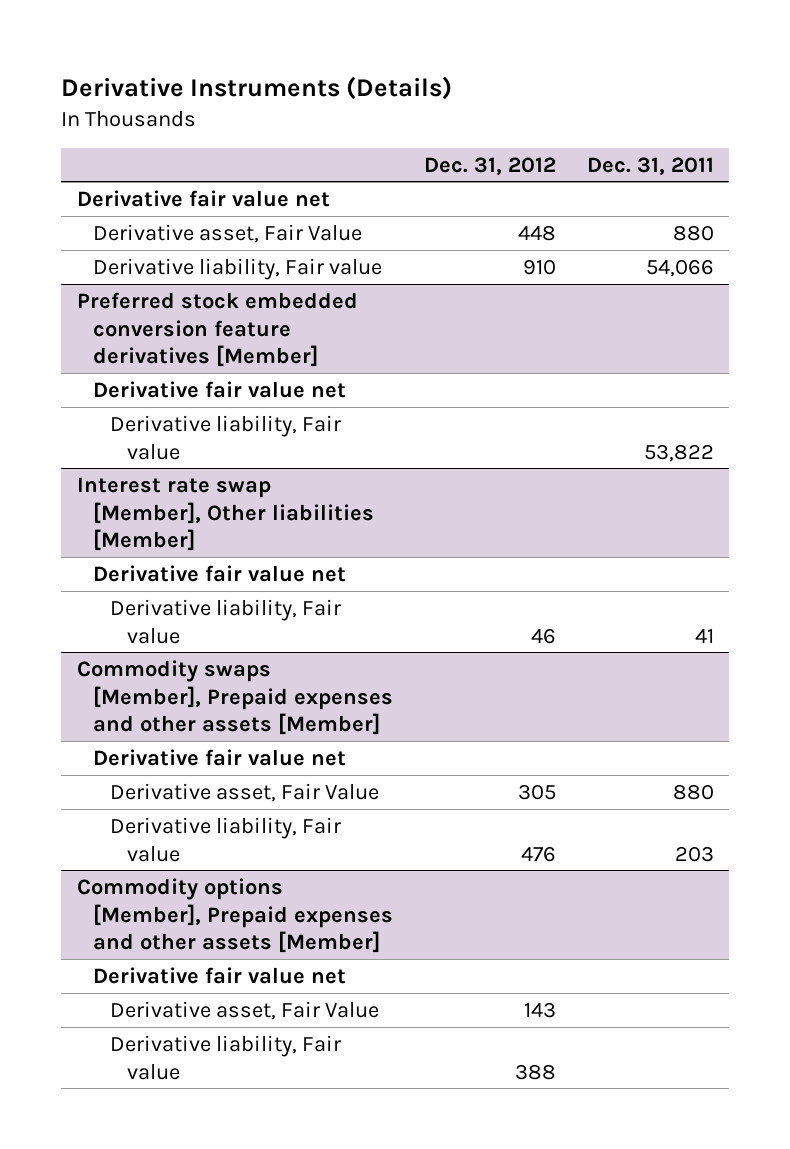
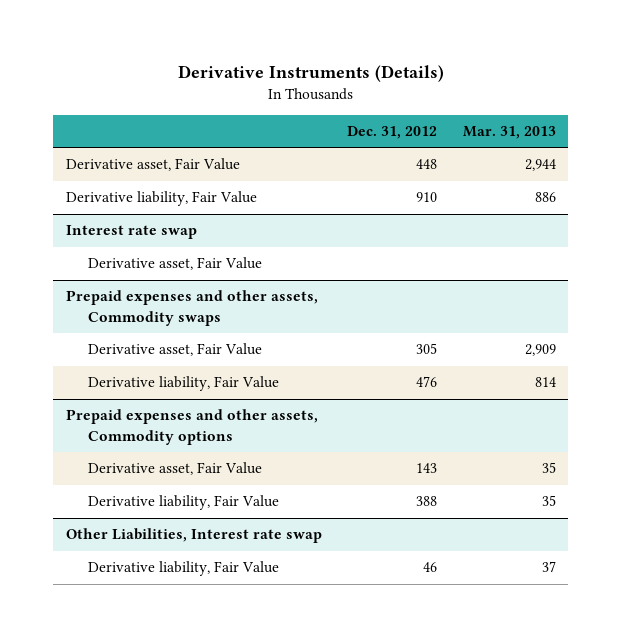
- | Dec. 31, 2012 | Dec. 31, 2011
+ | Dec. 31, 2012 | Mar. 31, 2013
- Derivative fair value net
- Derivative liability, Fair value | 910 | 54,066
- Preferred stock embedded conversion feature derivatives [Member]
- Derivative fair value net
- Derivative liability, Fair value | | 53,822
- Interest rate swap [Member], Other liabilities [Member]
- Derivative fair value net
- Derivative liability, Fair value | 46 | 41
- Commodity swaps [Member], Prepaid expenses and other assets [Member]
- Derivative fair value net
+ Derivative liability, Fair Value | 910 | 886
+ Interest rate swap
+ Derivative asset, Fair Value
+ Prepaid expenses and other assets, Commodity swaps
- Derivative liability, Fair value | 476 | 203
- Commodity options [Member], Prepaid expenses and other assets [Member]
- Derivative fair value net
+ Derivative liability, Fair Value | 476 | 814
+ Prepaid expenses and other assets, Commodity options
- Derivative liability, Fair value | 388 |
+ Derivative liability, Fair Value | 388 | 35
+ Other Liabilities, Interest rate swap
+ Derivative liability, Fair Value | 46 | 37

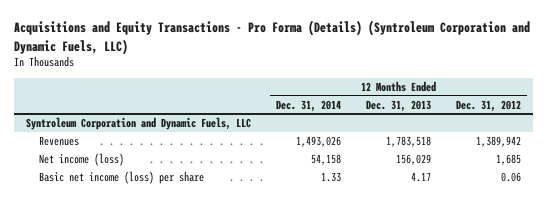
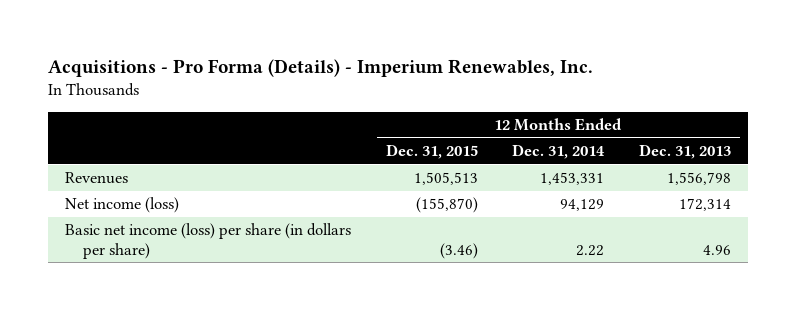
- Acquisitions and Equity Transactions - Pro Forma (Details) (Syntroleum Corporation and Dynamic Fuels, LLC)
+ Acquisitions - Pro Forma (Details) - Imperium Renewables, Inc.
- | 12 Months Ended Dec. 31, 2014 | 12 Months Ended Dec. 31, 2013 | 12 Months Ended Dec. 31, 2012
+ | 12 Months Ended Dec. 31, 2015 | 12 Months Ended Dec. 31, 2014 | 12 Months Ended Dec. 31, 2013
- Syntroleum Corporation and Dynamic Fuels, LLC
- Revenues | 1,493,026 | 1,783,518 | 1,389,942
- Net income (loss) | 54,158 | 156,029 | 1,685
- Basic net income (loss) per share | 1.33 | 4.17 | 0.06
+ Revenues | 1,505,513 | 1,453,331 | 1,556,798
+ Net income (loss) | (155,870) | 94,129 | 172,314
+ Basic net income (loss) per share (in dollars per share) | (3.46) | 2.22 | 4.96

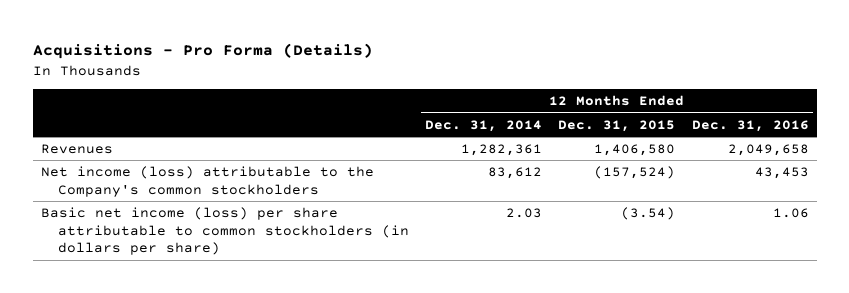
- Acquisitions - Pro Forma (Details) - Imperium Renewables, Inc.
+ Acquisitions - Pro Forma (Details)
- | 12 Months Ended Dec. 31, 2015 | 12 Months Ended Dec. 31, 2014 | 12 Months Ended Dec. 31, 2013
+ | 12 Months Ended Dec. 31, 2014 | 12 Months Ended Dec. 31, 2015 | 12 Months Ended Dec. 31, 2016
- Revenues | 1,505,513 | 1,453,331 | 1,556,798
- Net income (loss) | (155,870) | 94,129 | 172,314
- Basic net income (loss) per share (in dollars per share) | (3.46) | 2.22 | 4.96
+ Revenues | 1,282,361 | 1,406,580 | 2,049,658
+ Net income (loss) attributable to the Company's common stockholders | 83,612 | (157,524) | 43,453
+ Basic net income (loss) per share attributable to common stockholders (in dollars per share) | 2.03 | (3.54) | 1.06

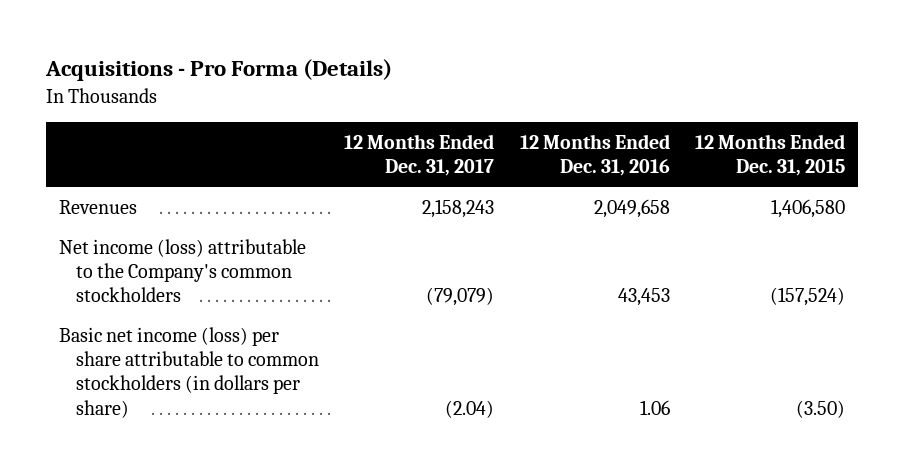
- | 12 Months Ended Dec. 31, 2014 | 12 Months Ended Dec. 31, 2015 | 12 Months Ended Dec. 31, 2016
+ | 12 Months Ended Dec. 31, 2017 | 12 Months Ended Dec. 31, 2016 | 12 Months Ended Dec. 31, 2015
- Basic net income (loss) per share attributable to common stockholders (in dollars per share) | 2.03 | (3.54) | 1.06
+ Basic net income (loss) per share attributable to common stockholders (in dollars per share) | (2.04) | 1.06 | (3.50)

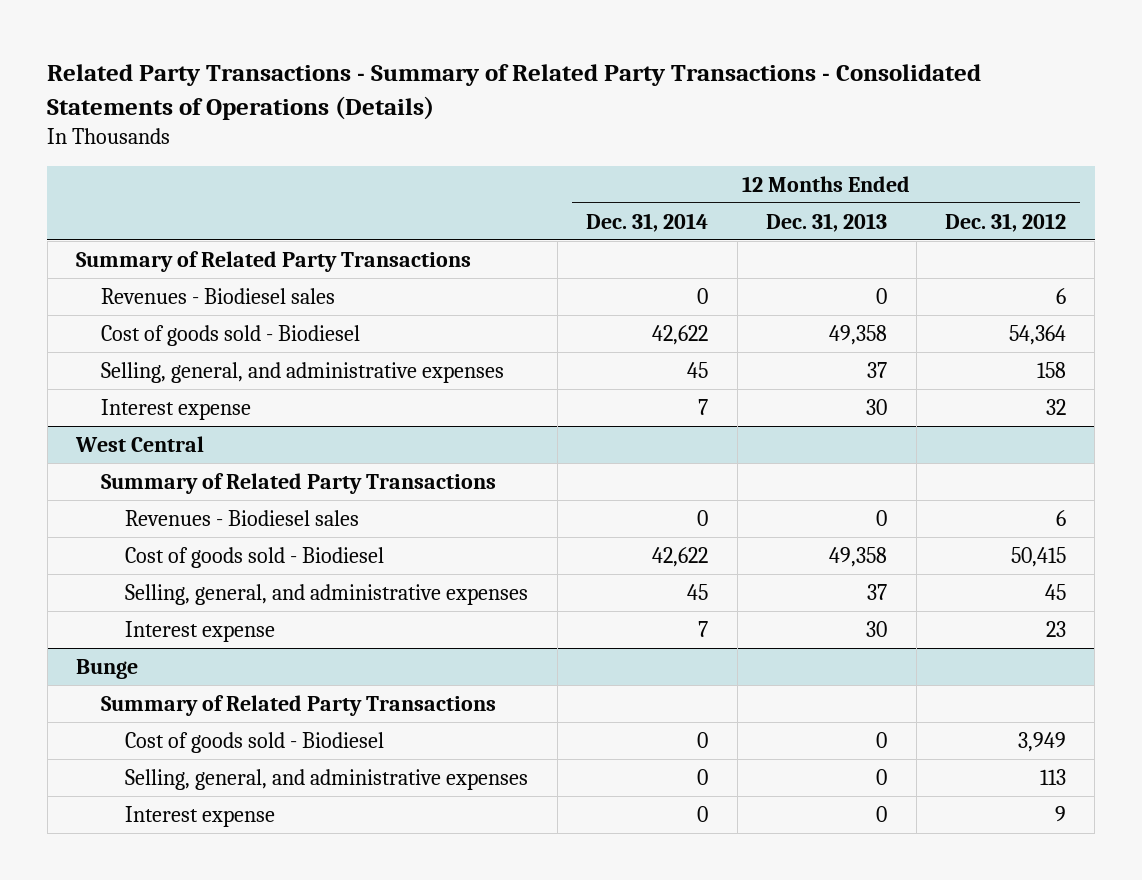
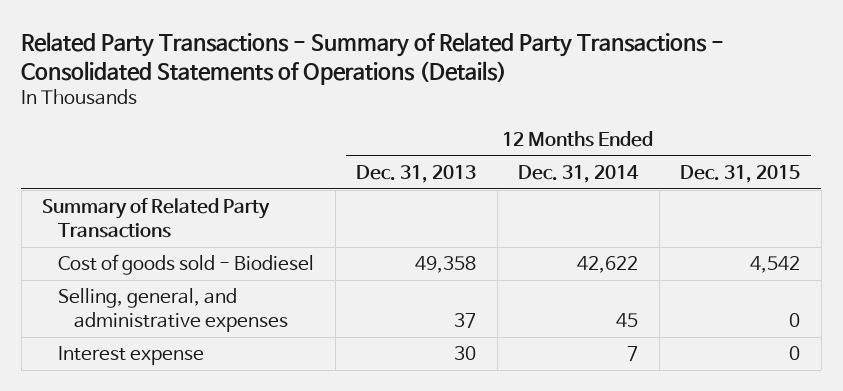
- | 12 Months Ended Dec. 31, 2014 | 12 Months Ended Dec. 31, 2013 | 12 Months Ended Dec. 31, 2012
+ | 12 Months Ended Dec. 31, 2013 | 12 Months Ended Dec. 31, 2014 | 12 Months Ended Dec. 31, 2015
- Revenues - Biodiesel sales | 0 | 0 | 6
- West Central
- Summary of Related Party Transactions
- Revenues - Biodiesel sales | 0 | 0 | 6
- Cost of goods sold - Biodiesel | 42,622 | 49,358 | 50,415
- Selling, general, and administrative expenses | 45 | 37 | 45
- Interest expense | 7 | 30 | 23
- Bunge
- Summary of Related Party Transactions
- Cost of goods sold - Biodiesel | 0 | 0 | 3,949
- Selling, general, and administrative expenses | 0 | 0 | 113
- Interest expense | 0 | 0 | 9

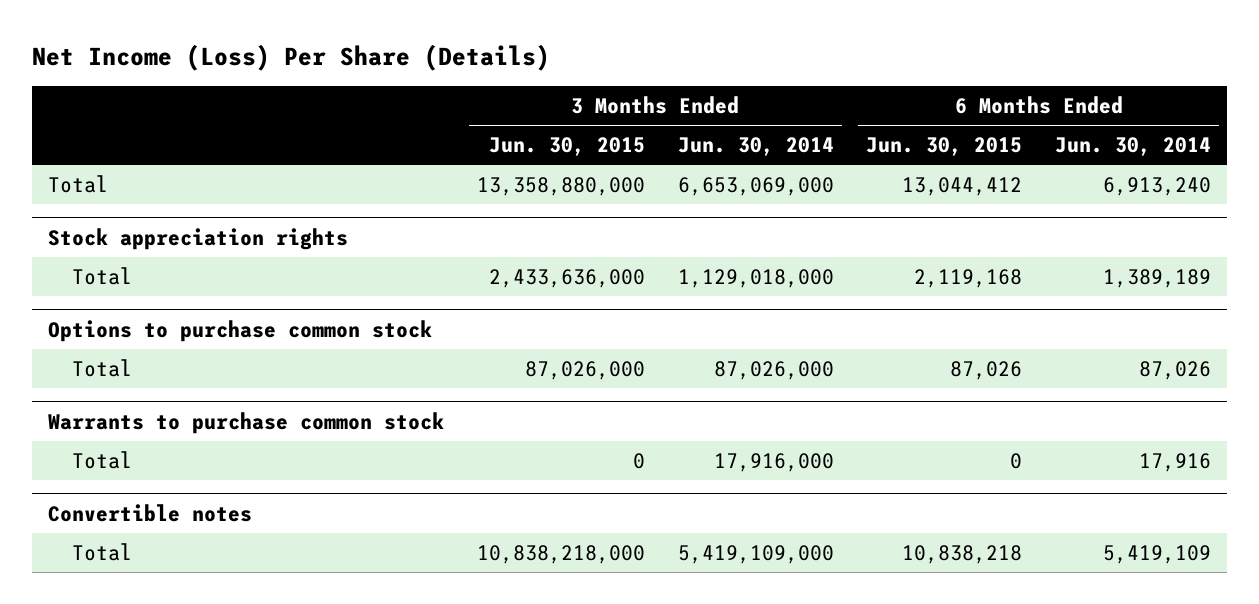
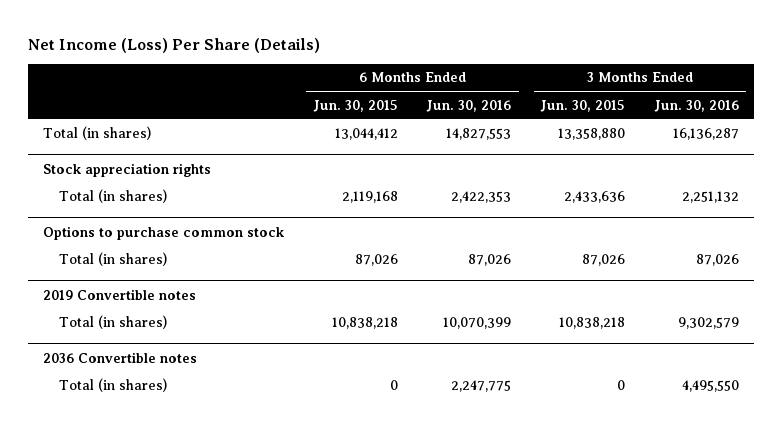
- | 3 Months Ended Jun. 30, 2015 | 3 Months Ended Jun. 30, 2014 | 6 Months Ended Jun. 30, 2015 | 6 Months Ended Jun. 30, 2014
+ | 6 Months Ended Jun. 30, 2015 | 6 Months Ended Jun. 30, 2016 | 3 Months Ended Jun. 30, 2015 | 3 Months Ended Jun. 30, 2016
- Total | 13,358,880,000 | 6,653,069,000 | 13,044,412 | 6,913,240
+ Total (in shares) | 13,044,412 | 14,827,553 | 13,358,880 | 16,136,287
@ Stock appreciation rights
- Total | 2,433,636,000 | 1,129,018,000 | 2,119,168 | 1,389,189
+ Total (in shares) | 2,119,168 | 2,422,353 | 2,433,636 | 2,251,132
@ Options to purchase common stock
- Total | 87,026,000 | 87,026,000 | 87,026 | 87,026
- Warrants to purchase common stock
- Total | 0 | 17,916,000 | 0 | 17,916
- Convertible notes
- Total | 10,838,218,000 | 5,419,109,000 | 10,838,218 | 5,419,109
@ Options to purchase common stock
+ Total (in shares) | 87,026 | 87,026 | 87,026 | 87,026
+ 2019 Convertible notes
+ Total (in shares) | 10,838,218 | 10,070,399 | 10,838,218 | 9,302,579
+ 2036 Convertible notes
+ Total (in shares) | 0 | 2,247,775 | 0 | 4,495,550

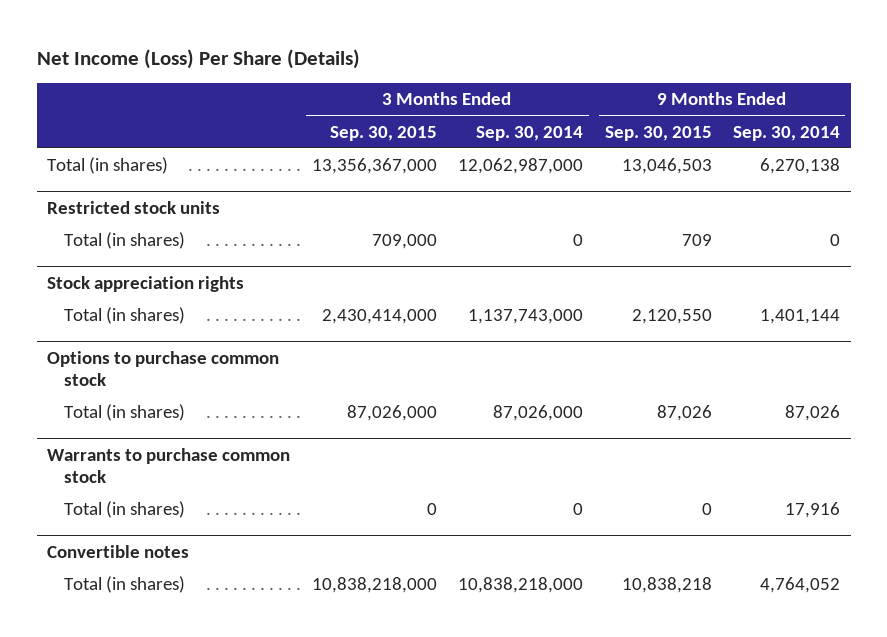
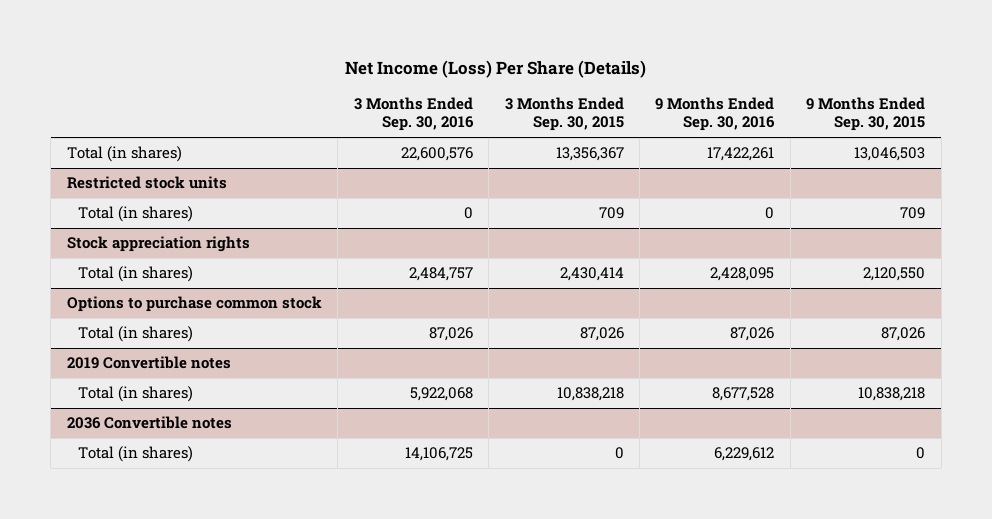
- | 3 Months Ended Sep. 30, 2015 | 3 Months Ended Sep. 30, 2014 | 9 Months Ended Sep. 30, 2015 | 9 Months Ended Sep. 30, 2014
+ | 3 Months Ended Sep. 30, 2016 | 3 Months Ended Sep. 30, 2015 | 9 Months Ended Sep. 30, 2016 | 9 Months Ended Sep. 30, 2015
- Total (in shares) | 13,356,367,000 | 12,062,987,000 | 13,046,503 | 6,270,138
+ Total (in shares) | 22,600,576 | 13,356,367 | 17,422,261 | 13,046,503
@ Restricted stock units
- Total (in shares) | 709,000 | 0 | 709 | 0
+ Total (in shares) | 0 | 709 | 0 | 709
@ Stock appreciation rights
- Total (in shares) | 2,430,414,000 | 1,137,743,000 | 2,120,550 | 1,401,144
+ Total (in shares) | 2,484,757 | 2,430,414 | 2,428,095 | 2,120,550
@ Options to purchase common stock
- Total (in shares) | 87,026,000 | 87,026,000 | 87,026 | 87,026
- Warrants to purchase common stock
@ Options to purchase common stock
+ Total (in shares) | 87,026 | 87,026 | 87,026 | 87,026
+ 2019 Convertible notes
+ Total (in shares) | 5,922,068 | 10,838,218 | 8,677,528 | 10,838,218
+ 2036 Convertible notes
- Convertible notes
- Total (in shares) | 10,838,218,000 | 10,838,218,000 | 10,838,218 | 4,764,052

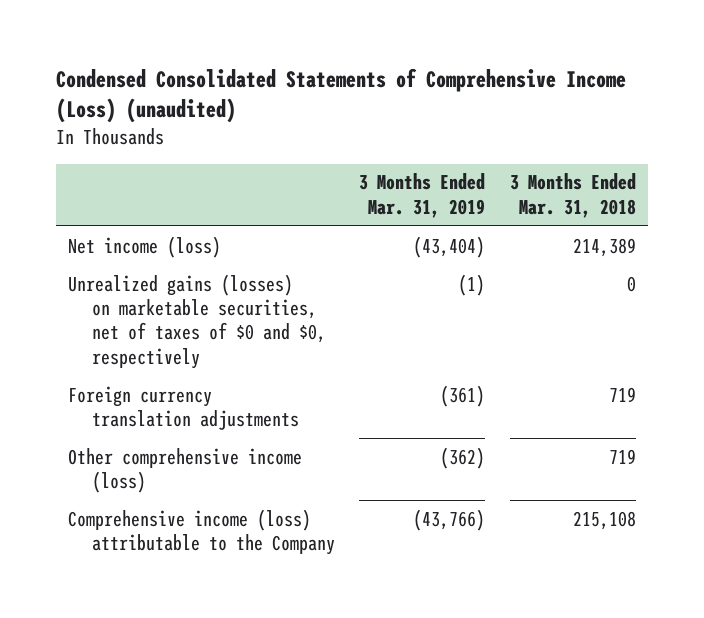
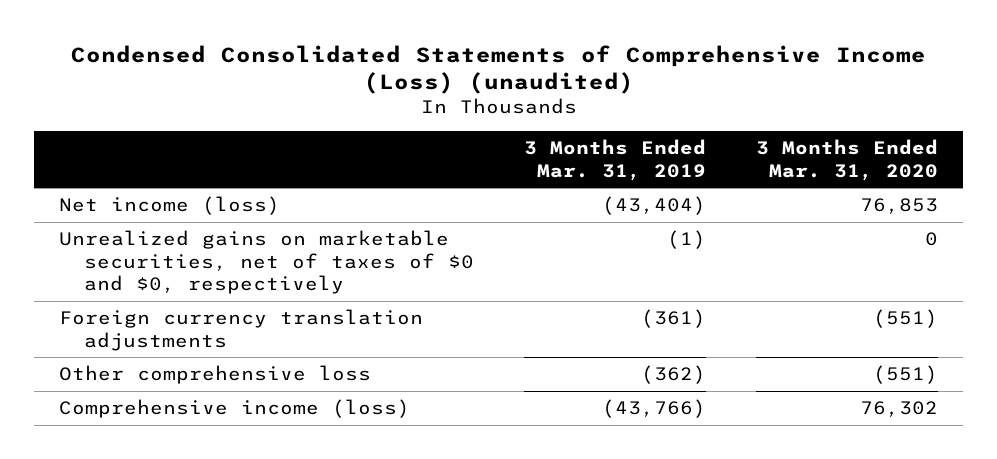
- | 3 Months Ended Mar. 31, 2019 | 3 Months Ended Mar. 31, 2018
+ | 3 Months Ended Mar. 31, 2019 | 3 Months Ended Mar. 31, 2020
- Unrealized gains (losses) on marketable securities, net of taxes of $0 and $0, respectively | (1) | 0
+ Unrealized gains on marketable securities, net of taxes of $0 and $0, respectively | (1) | 0
- Other comprehensive income (loss) | (362) | 719
- Comprehensive income (loss) attributable to the Company | (43,766) | 215,108
+ Other comprehensive loss | (362) | (551)
+ Comprehensive income (loss) | (43,766) | 76,302

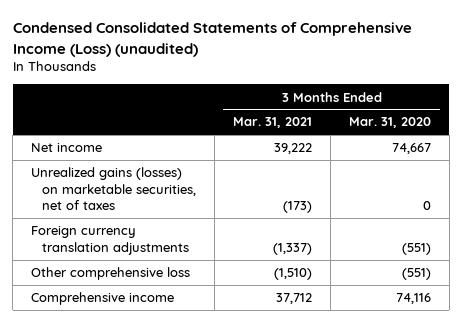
- | 3 Months Ended Mar. 31, 2019 | 3 Months Ended Mar. 31, 2020
+ | 3 Months Ended Mar. 31, 2021 | 3 Months Ended Mar. 31, 2020
- Net income (loss) | (43,404) | 76,853
- Unrealized gains on marketable securities, net of taxes of $0 and $0, respectively | (1) | 0
+ Net income | 39,222 | 74,667
+ Unrealized gains (losses) on marketable securities, net of taxes | (173) | 0
- Comprehensive income (loss) | (43,766) | 76,302
+ Comprehensive income | 37,712 | 74,116

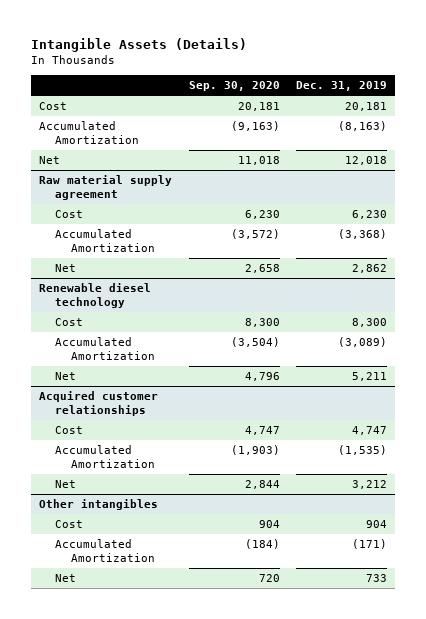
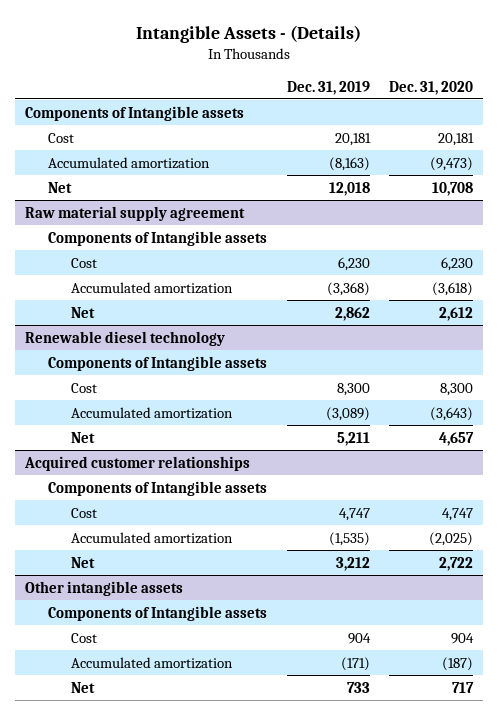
- Intangible Assets (Details)
+ Intangible Assets - (Details)
- | Sep. 30, 2020 | Dec. 31, 2019
+ | Dec. 31, 2019 | Dec. 31, 2020
+ Components of Intangible assets
- Accumulated Amortization | (9,163) | (8,163)
+ Accumulated amortization | (8,163) | (9,473)
@ Raw material supply agreement
+ Components of Intangible assets
- Accumulated Amortization | (3,572) | (3,368)
+ Accumulated amortization | (3,368) | (3,618)
@ Renewable diesel technology
+ Components of Intangible assets
- Accumulated Amortization | (3,504) | (3,089)
+ Accumulated amortization | (3,089) | (3,643)
@ Acquired customer relationships
+ Components of Intangible assets
- Accumulated Amortization | (1,903) | (1,535)
+ Accumulated amortization | (1,535) | (2,025)
- Other intangibles
+ Other intangible assets
+ Components of Intangible assets
- Accumulated Amortization | (184) | (171)
+ Accumulated amortization | (171) | (187)

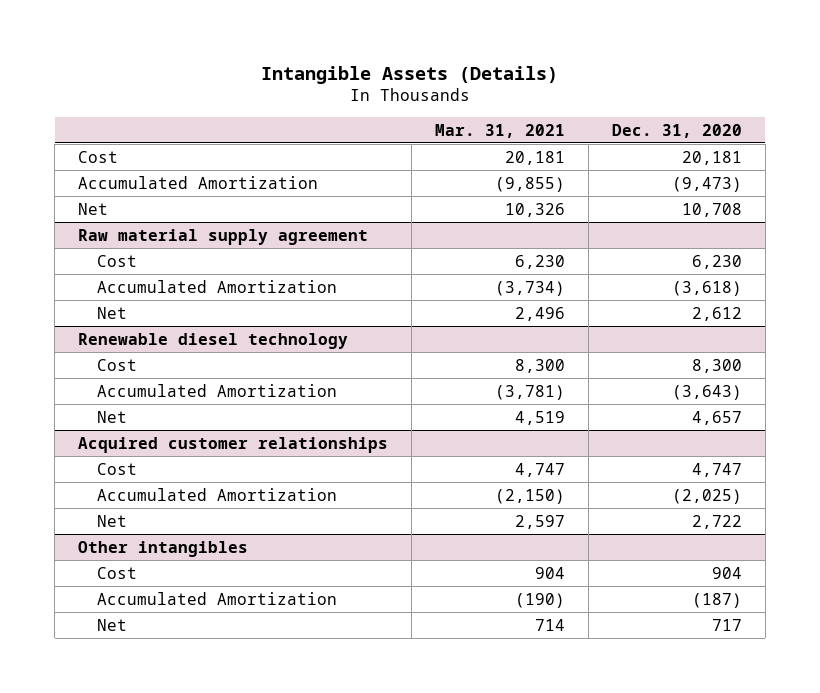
- Intangible Assets - (Details)
+ Intangible Assets (Details)
- | Dec. 31, 2019 | Dec. 31, 2020
+ | Mar. 31, 2021 | Dec. 31, 2020
- Components of Intangible assets
- Accumulated amortization | (8,163) | (9,473)
+ Accumulated Amortization | (9,855) | (9,473)
@ Raw material supply agreement
- Components of Intangible assets
- Accumulated amortization | (3,368) | (3,618)
+ Accumulated Amortization | (3,734) | (3,618)
@ Renewable diesel technology
- Components of Intangible assets
- Accumulated amortization | (3,089) | (3,643)
+ Accumulated Amortization | (3,781) | (3,643)
@ Acquired customer relationships
- Components of Intangible assets
- Accumulated amortization | (1,535) | (2,025)
+ Accumulated Amortization | (2,150) | (2,025)
- Other intangible assets
- Components of Intangible assets
+ Other intangibles
- Accumulated amortization | (171) | (187)
+ Accumulated Amortization | (190) | (187)

